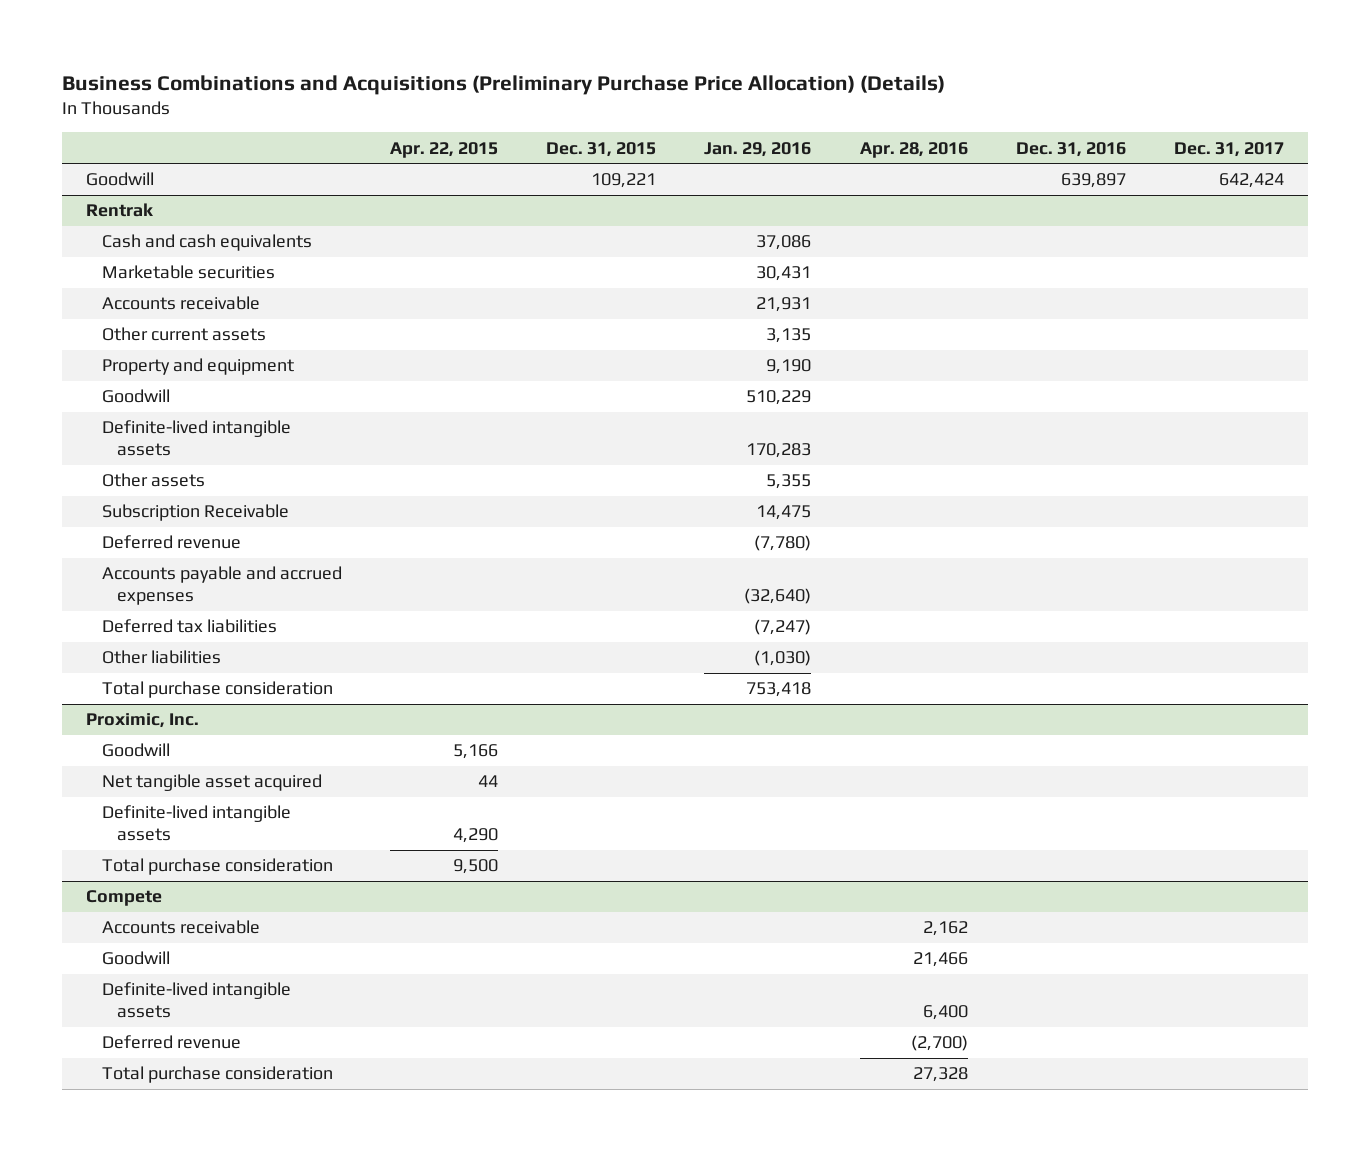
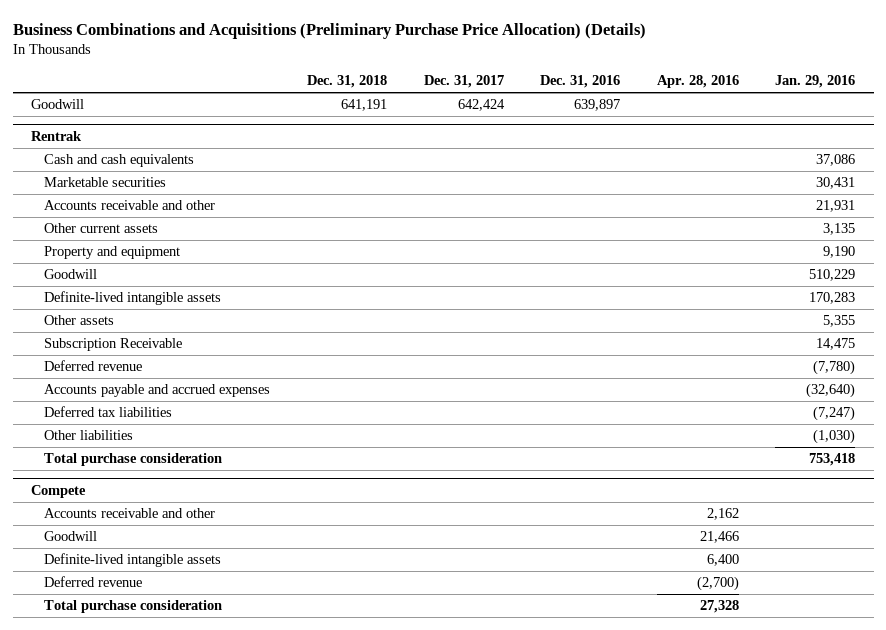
- | Apr. 22, 2015 | Dec. 31, 2015 | Jan. 29, 2016 | Apr. 28, 2016 | Dec. 31, 2016 | Dec. 31, 2017
+ | Dec. 31, 2018 | Dec. 31, 2017 | Dec. 31, 2016 | Apr. 28, 2016 | Jan. 29, 2016
@ Rentrak
- Accounts receivable | | | 21,931 | | |
+ Accounts receivable and other | | | | | 21,931
- Proximic, Inc.
- Goodwill | 5,166 | | | | |
- Net tangible asset acquired | 44 | | | | |
- Definite-lived intangible assets | 4,290 | | | | |
- Total purchase consideration | 9,500 | | | | |
@ Compete
- Accounts receivable | | | | 2,162 | |
+ Accounts receivable and other | | | | 2,162 |

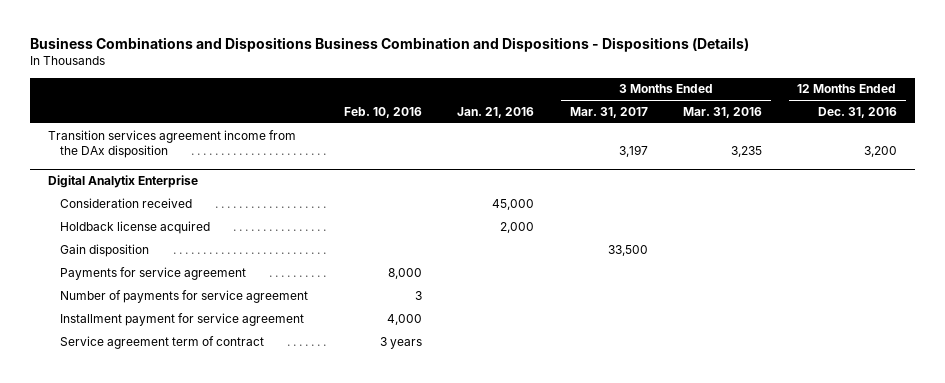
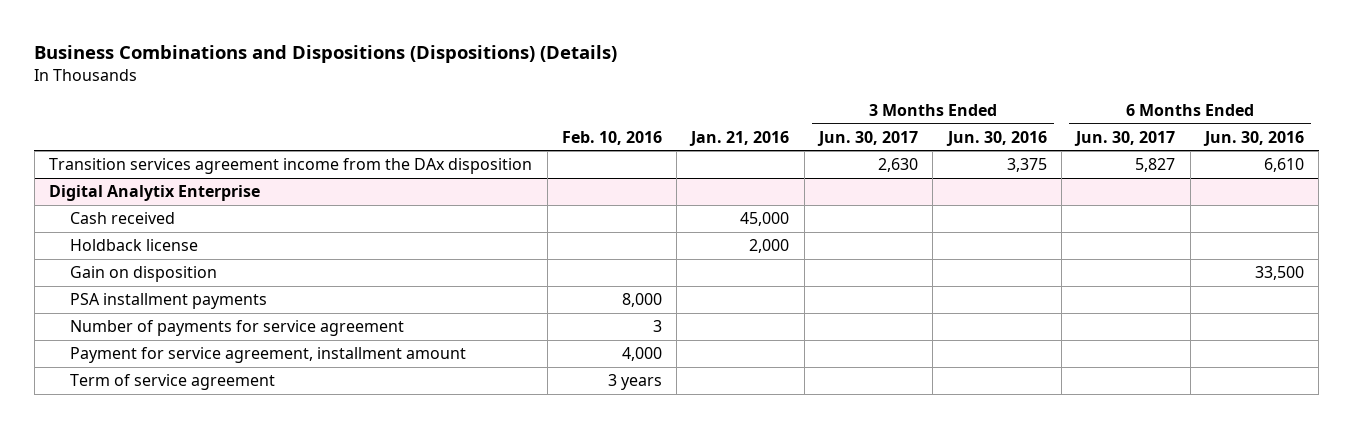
- Business Combinations and Dispositions Business Combination and Dispositions - Dispositions (Details)
+ Business Combinations and Dispositions (Dispositions) (Details)
- | Feb. 10, 2016 | Jan. 21, 2016 | 3 Months Ended Mar. 31, 2017 | 3 Months Ended Mar. 31, 2016 | 12 Months Ended Dec. 31, 2016
+ | Feb. 10, 2016 | Jan. 21, 2016 | 3 Months Ended Jun. 30, 2017 | 3 Months Ended Jun. 30, 2016 | 6 Months Ended Jun. 30, 2017 | 6 Months Ended Jun. 30, 2016
@ Digital Analytix Enterprise
- Consideration received | | 45,000 | | |
- Holdback license acquired | | 2,000 | | |
- Gain disposition | | | 33,500 | |
- Payments for service agreement | 8,000 | | | |
+ Cash received | | 45,000 | | | |
+ Holdback license | | 2,000 | | | |
+ Gain on disposition | | | | | | 33,500
+ PSA installment payments | 8,000 | | | | |
- Installment payment for service agreement | 4,000 | | | |
- Service agreement term of contract | 3 years | | | |
+ Payment for service agreement, installment amount | 4,000 | | | | |
+ Term of service agreement | 3 years | | | | |

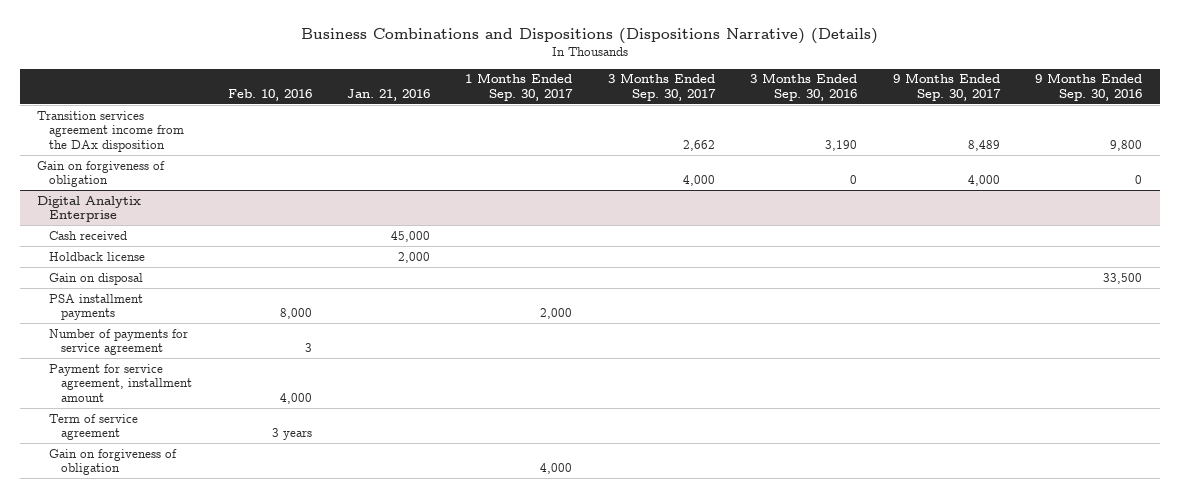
- Business Combinations and Dispositions (Dispositions) (Details)
+ Business Combinations and Dispositions (Dispositions Narrative) (Details)
- | Feb. 10, 2016 | Jan. 21, 2016 | 3 Months Ended Jun. 30, 2017 | 3 Months Ended Jun. 30, 2016 | 6 Months Ended Jun. 30, 2017 | 6 Months Ended Jun. 30, 2016
+ | Feb. 10, 2016 | Jan. 21, 2016 | 1 Months Ended Sep. 30, 2017 | 3 Months Ended Sep. 30, 2017 | 3 Months Ended Sep. 30, 2016 | 9 Months Ended Sep. 30, 2017 | 9 Months Ended Sep. 30, 2016
+ Gain on forgiveness of obligation | | | | 4,000 | 0 | 4,000 | 0
@ Digital Analytix Enterprise
- Gain on disposition | | | | | | 33,500
+ Gain on disposal | | | | | | | 33,500
+ Gain on forgiveness of obligation | | | 4,000 | | | |

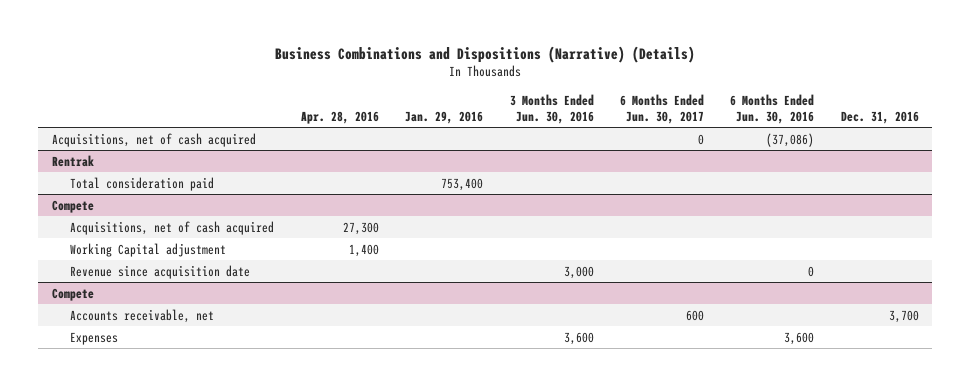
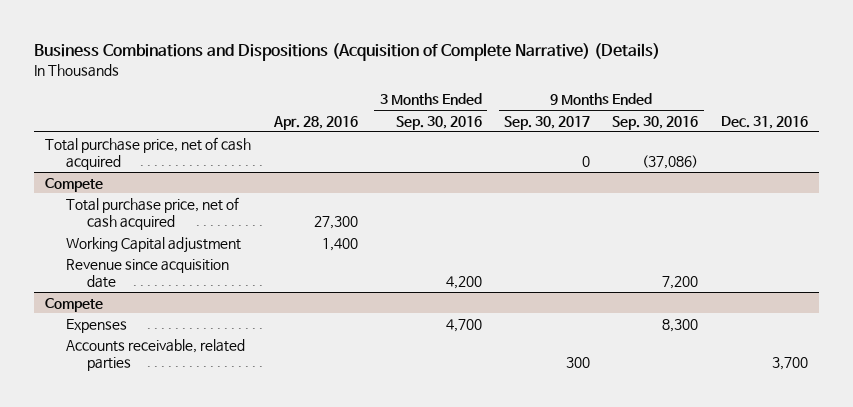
- Business Combinations and Dispositions (Narrative) (Details)
+ Business Combinations and Dispositions (Acquisition of Complete Narrative) (Details)
- | Apr. 28, 2016 | Jan. 29, 2016 | 3 Months Ended Jun. 30, 2016 | 6 Months Ended Jun. 30, 2017 | 6 Months Ended Jun. 30, 2016 | Dec. 31, 2016
+ | Apr. 28, 2016 | 3 Months Ended Sep. 30, 2016 | 9 Months Ended Sep. 30, 2017 | 9 Months Ended Sep. 30, 2016 | Dec. 31, 2016
- Acquisitions, net of cash acquired | | | | 0 | (37,086) |
- Rentrak
- Total consideration paid | | 753,400 | | | |
+ Total purchase price, net of cash acquired | | | 0 | (37,086) |
@ Compete
- Acquisitions, net of cash acquired | 27,300 | | | | |
+ Total purchase price, net of cash acquired | 27,300 | | | |
- Accounts receivable, net | | | | 600 | | 3,700
+ Accounts receivable, related parties | | | 300 | | 3,700

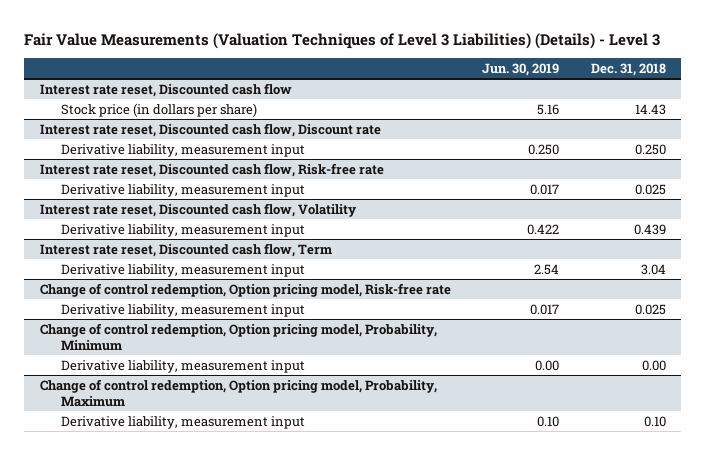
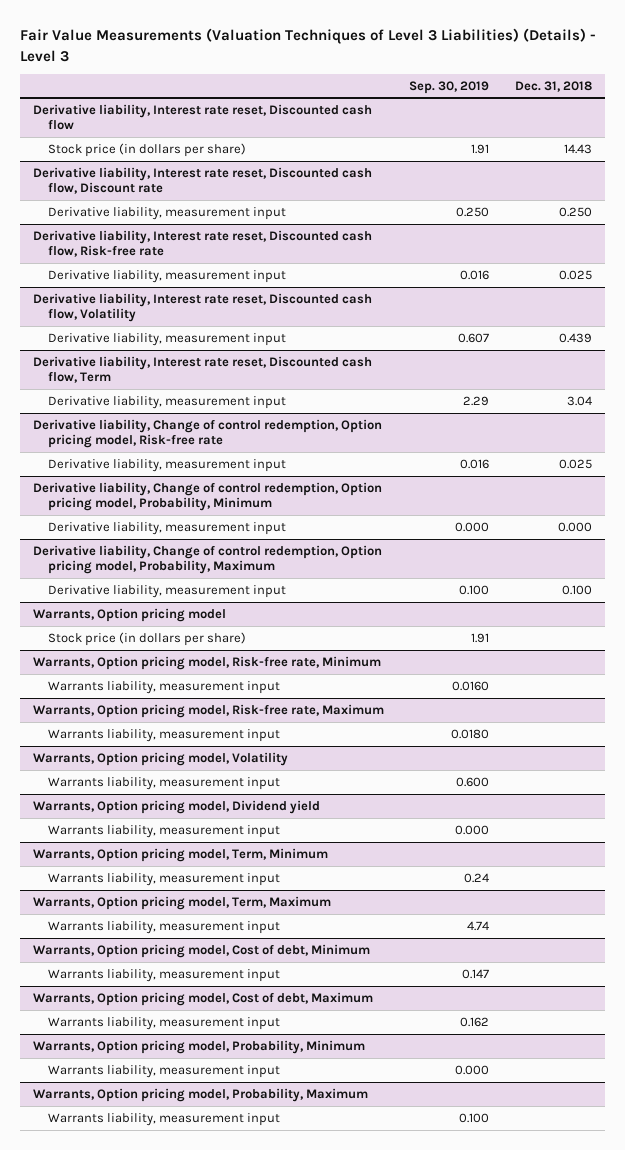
- | Jun. 30, 2019 | Dec. 31, 2018
+ | Sep. 30, 2019 | Dec. 31, 2018
- Interest rate reset, Discounted cash flow
+ Derivative liability, Interest rate reset, Discounted cash flow
- Interest rate reset, Discounted cash flow, Discount rate
+ Derivative liability, Interest rate reset, Discounted cash flow, Discount rate
- Interest rate reset, Discounted cash flow, Risk-free rate
+ Derivative liability, Interest rate reset, Discounted cash flow, Risk-free rate
- Interest rate reset, Discounted cash flow, Volatility
+ Derivative liability, Interest rate reset, Discounted cash flow, Volatility
- Interest rate reset, Discounted cash flow, Term
+ Derivative liability, Interest rate reset, Discounted cash flow, Term
- Change of control redemption, Option pricing model, Risk-free rate
+ Derivative liability, Change of control redemption, Option pricing model, Risk-free rate
- Change of control redemption, Option pricing model, Probability, Minimum
- Derivative liability, measurement input | 0.00 | 0.00
- Change of control redemption, Option pricing model, Probability, Maximum
- Derivative liability, measurement input | 0.10 | 0.10
+ Derivative liability, Change of control redemption, Option pricing model, Probability, Minimum
+ Derivative liability, measurement input | 0.000 | 0.000
+ Derivative liability, Change of control redemption, Option pricing model, Probability, Maximum
+ Derivative liability, measurement input | 0.100 | 0.100
+ Warrants, Option pricing model
+ Stock price (in dollars per share) | 1.91 |
+ Warrants, Option pricing model, Risk-free rate, Minimum
+ Warrants liability, measurement input | 0.0160 |
+ Warrants, Option pricing model, Risk-free rate, Maximum
+ Warrants liability, measurement input | 0.0180 |
+ Warrants, Option pricing model, Volatility
+ Warrants liability, measurement input | 0.600 |
+ Warrants, Option pricing model, Dividend yield
+ Warrants liability, measurement input | 0.000 |
+ Warrants, Option pricing model, Term, Minimum
+ Warrants liability, measurement input | 0.24 |
+ Warrants, Option pricing model, Term, Maximum
+ Warrants liability, measurement input | 4.74 |
+ Warrants, Option pricing model, Cost of debt, Minimum
+ Warrants liability, measurement input | 0.147 |
+ Warrants, Option pricing model, Cost of debt, Maximum
+ Warrants liability, measurement input | 0.162 |
+ Warrants, Option pricing model, Probability, Minimum
+ Warrants liability, measurement input | 0.000 |
+ Warrants, Option pricing model, Probability, Maximum
+ Warrants liability, measurement input | 0.100 |

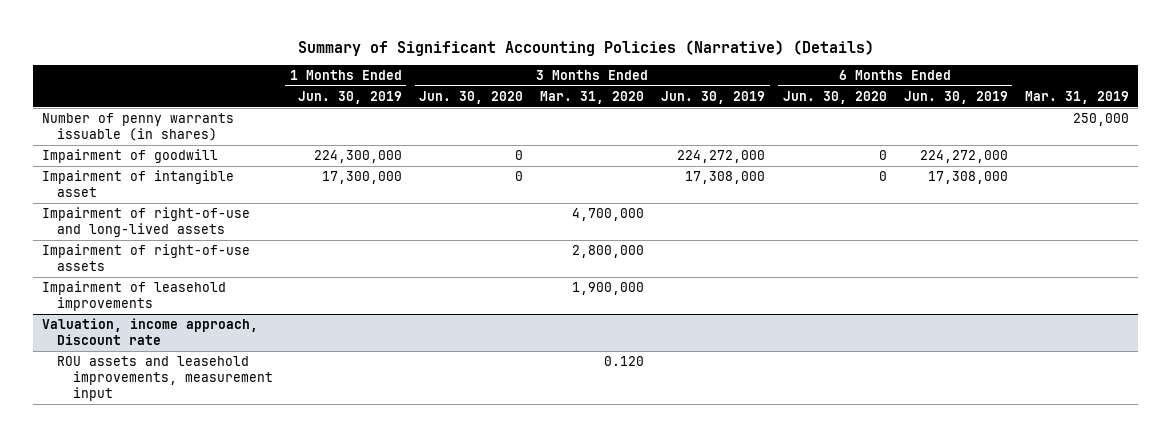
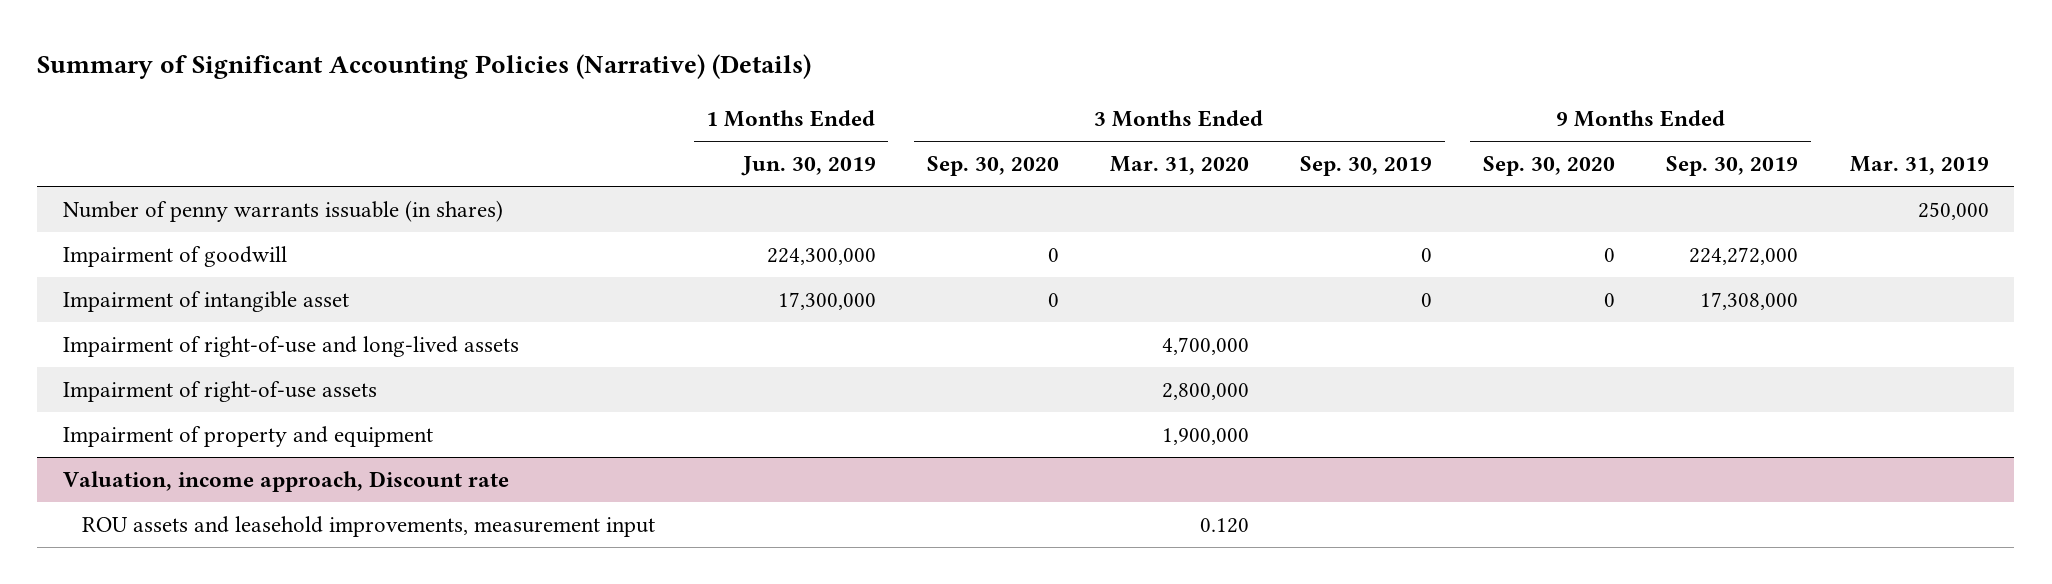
- | 1 Months Ended Jun. 30, 2019 | 3 Months Ended Jun. 30, 2020 | 3 Months Ended Mar. 31, 2020 | 3 Months Ended Jun. 30, 2019 | 6 Months Ended Jun. 30, 2020 | 6 Months Ended Jun. 30, 2019 | Mar. 31, 2019
+ | 1 Months Ended Jun. 30, 2019 | 3 Months Ended Sep. 30, 2020 | 3 Months Ended Mar. 31, 2020 | 3 Months Ended Sep. 30, 2019 | 9 Months Ended Sep. 30, 2020 | 9 Months Ended Sep. 30, 2019 | Mar. 31, 2019
- Impairment of leasehold improvements | | | 1,900,000 | | | |
+ Impairment of property and equipment | | | 1,900,000 | | | |

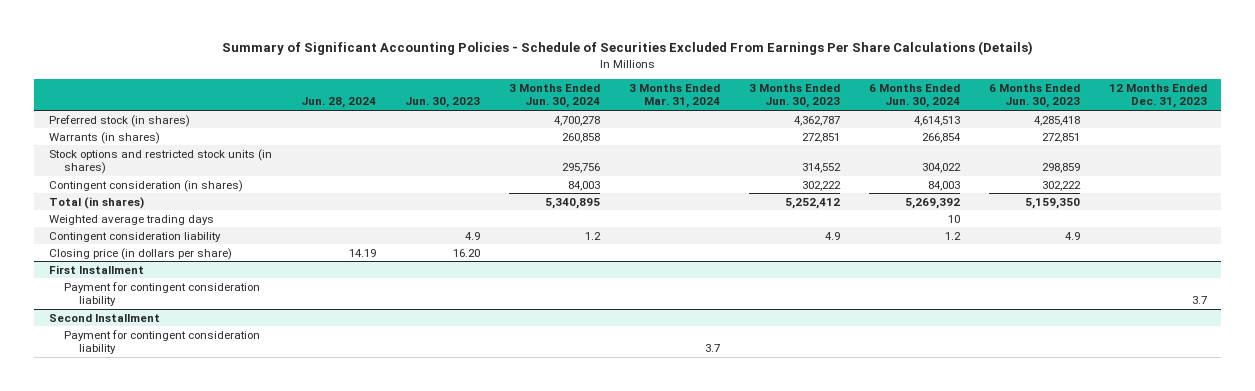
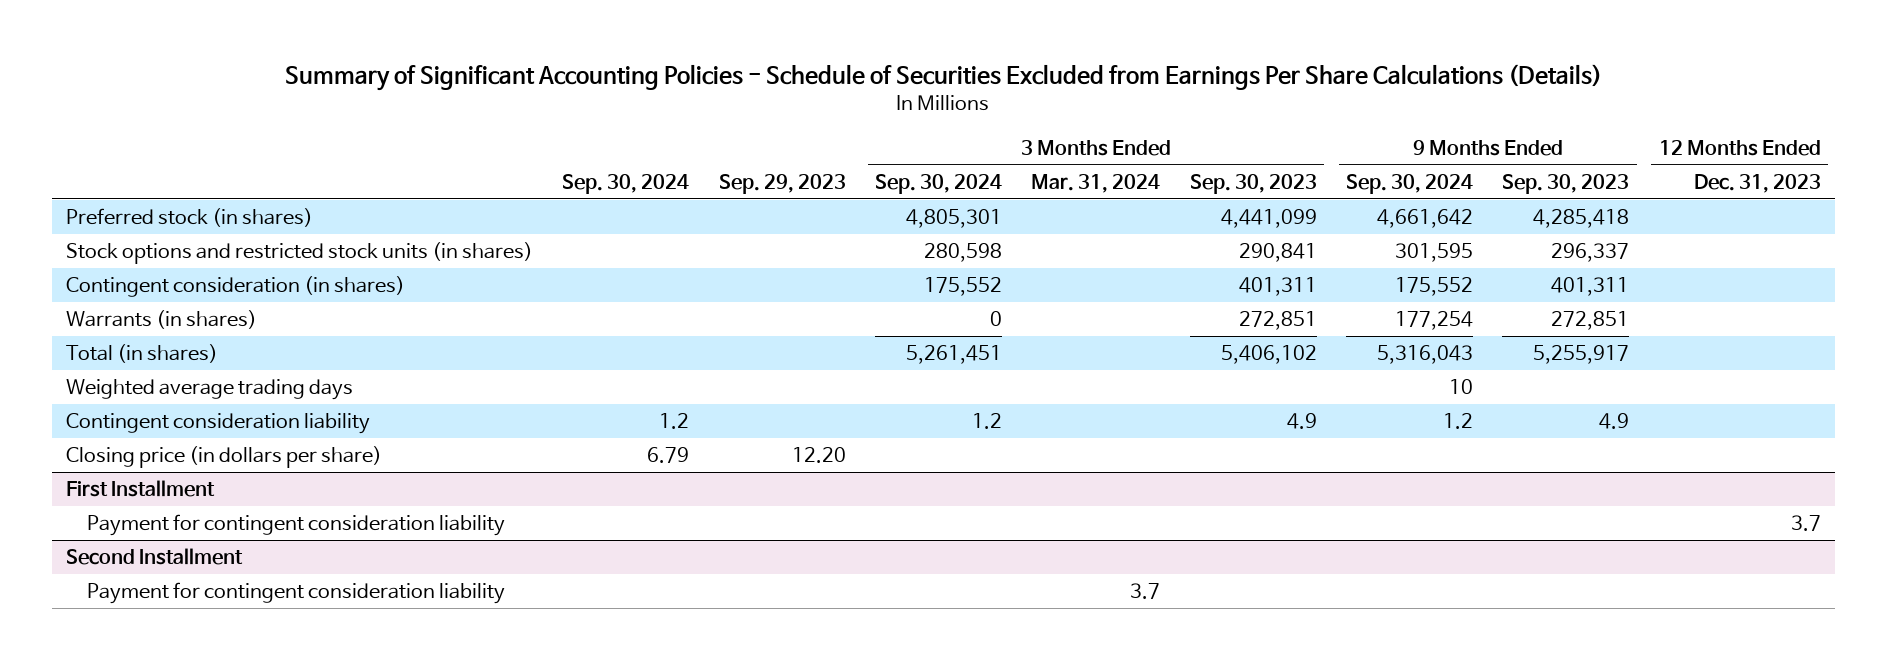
- Summary of Significant Accounting Policies - Schedule of Securities Excluded From Earnings Per Share Calculations (Details)
+ Summary of Significant Accounting Policies - Schedule of Securities Excluded from Earnings Per Share Calculations (Details)
- | Jun. 28, 2024 | Jun. 30, 2023 | 3 Months Ended Jun. 30, 2024 | 3 Months Ended Mar. 31, 2024 | 3 Months Ended Jun. 30, 2023 | 6 Months Ended Jun. 30, 2024 | 6 Months Ended Jun. 30, 2023 | 12 Months Ended Dec. 31, 2023
+ | Sep. 30, 2024 | Sep. 29, 2023 | 3 Months Ended Sep. 30, 2024 | 3 Months Ended Mar. 31, 2024 | 3 Months Ended Sep. 30, 2023 | 9 Months Ended Sep. 30, 2024 | 9 Months Ended Sep. 30, 2023 | 12 Months Ended Dec. 31, 2023
moved down: Warrants (in shares) | | | 0 | | 272,851 | 177,254 | 272,851 |

